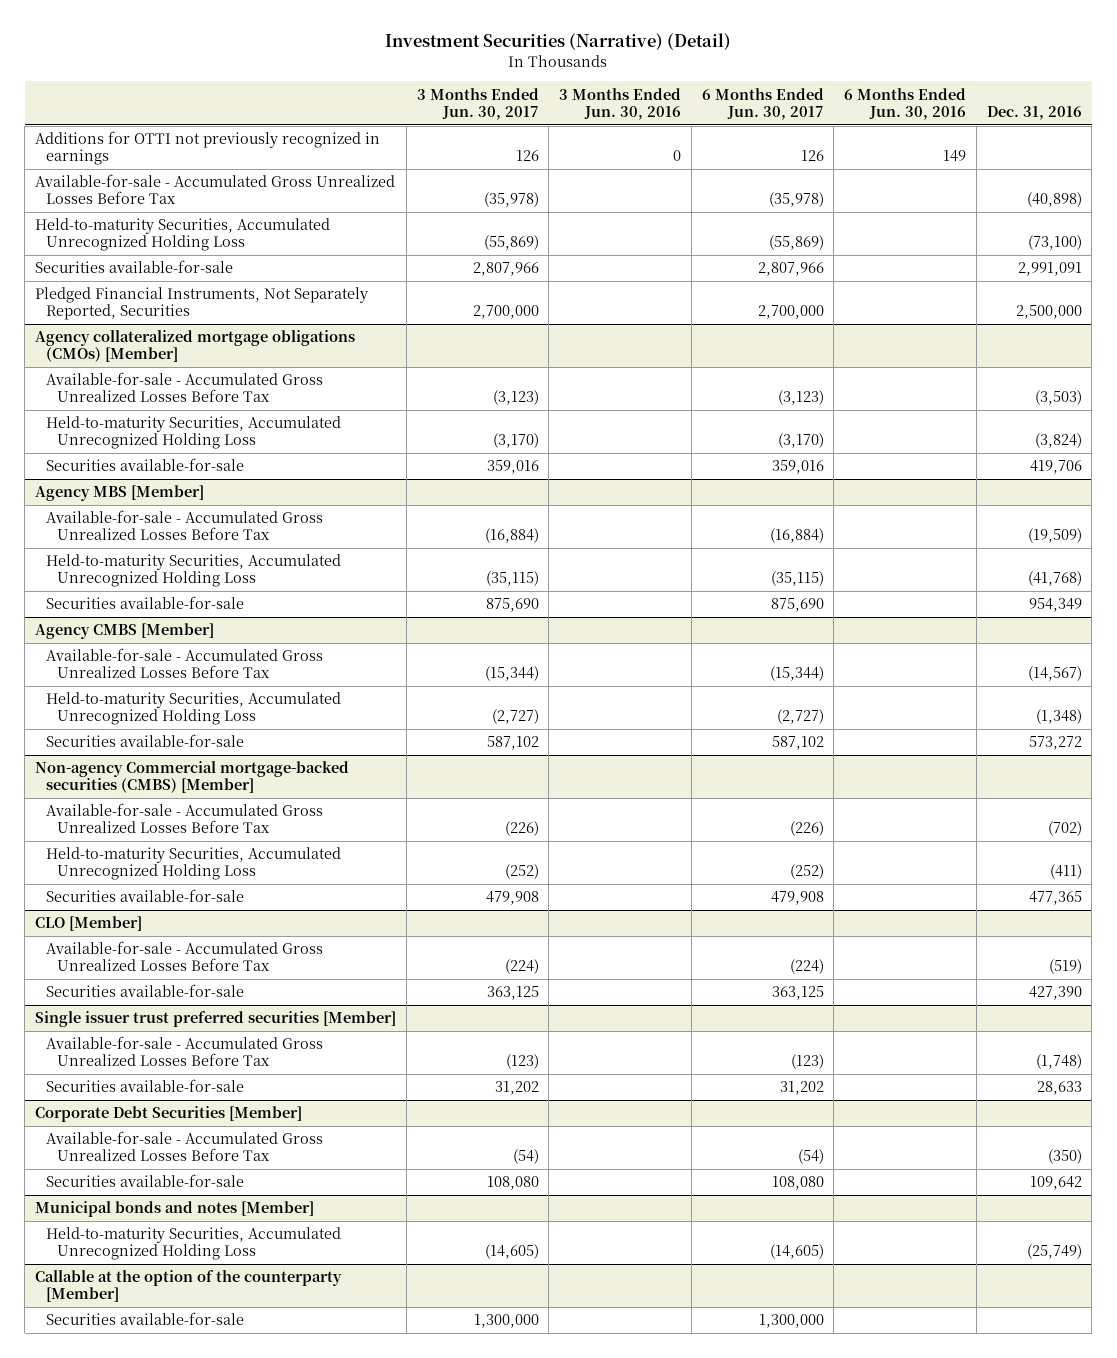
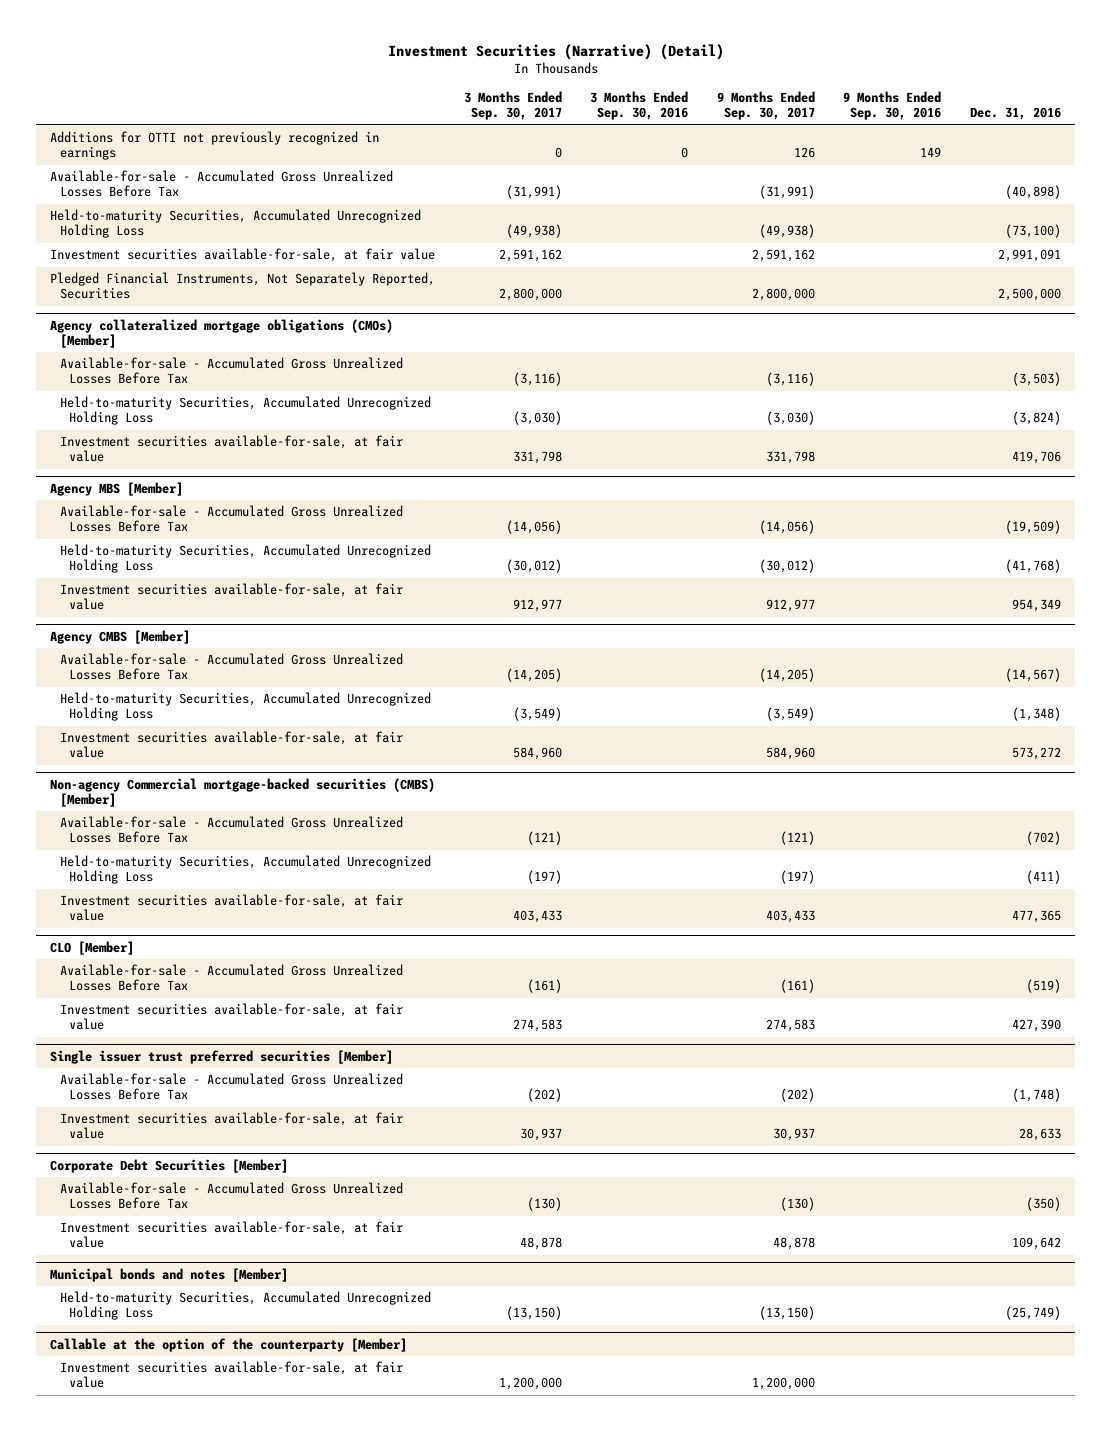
- | 3 Months Ended Jun. 30, 2017 | 3 Months Ended Jun. 30, 2016 | 6 Months Ended Jun. 30, 2017 | 6 Months Ended Jun. 30, 2016 | Dec. 31, 2016
+ | 3 Months Ended Sep. 30, 2017 | 3 Months Ended Sep. 30, 2016 | 9 Months Ended Sep. 30, 2017 | 9 Months Ended Sep. 30, 2016 | Dec. 31, 2016
- Securities available-for-sale | 2,807,966 | | 2,807,966 | | 2,991,091
+ Investment securities available-for-sale, at fair value | 2,591,162 | | 2,591,162 | | 2,991,091
@ Agency collateralized mortgage obligations (CMOs) [Member]
- Securities available-for-sale | 359,016 | | 359,016 | | 419,706
+ Investment securities available-for-sale, at fair value | 331,798 | | 331,798 | | 419,706
@ Agency MBS [Member]
- Securities available-for-sale | 875,690 | | 875,690 | | 954,349
+ Investment securities available-for-sale, at fair value | 912,977 | | 912,977 | | 954,349
@ Agency CMBS [Member]
- Securities available-for-sale | 587,102 | | 587,102 | | 573,272
+ Investment securities available-for-sale, at fair value | 584,960 | | 584,960 | | 573,272
@ Non-agency Commercial mortgage-backed securities (CMBS) [Member]
- Securities available-for-sale | 479,908 | | 479,908 | | 477,365
+ Investment securities available-for-sale, at fair value | 403,433 | | 403,433 | | 477,365
@ CLO [Member]
- Securities available-for-sale | 363,125 | | 363,125 | | 427,390
+ Investment securities available-for-sale, at fair value | 274,583 | | 274,583 | | 427,390
@ Single issuer trust preferred securities [Member]
- Securities available-for-sale | 31,202 | | 31,202 | | 28,633
+ Investment securities available-for-sale, at fair value | 30,937 | | 30,937 | | 28,633
@ Corporate Debt Securities [Member]
- Securities available-for-sale | 108,080 | | 108,080 | | 109,642
+ Investment securities available-for-sale, at fair value | 48,878 | | 48,878 | | 109,642
@ Callable at the option of the counterparty [Member]
- Securities available-for-sale | 1,300,000 | | 1,300,000 | |
+ Investment securities available-for-sale, at fair value | 1,200,000 | | 1,200,000 | |

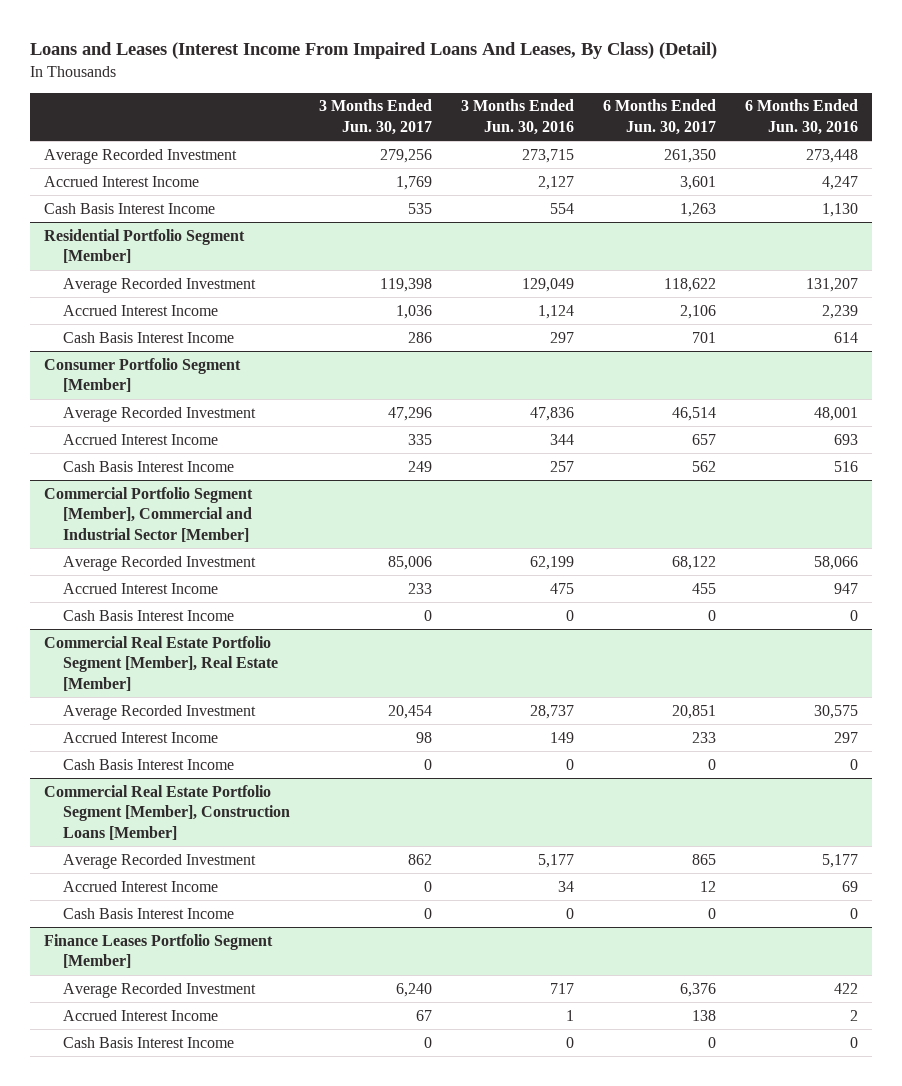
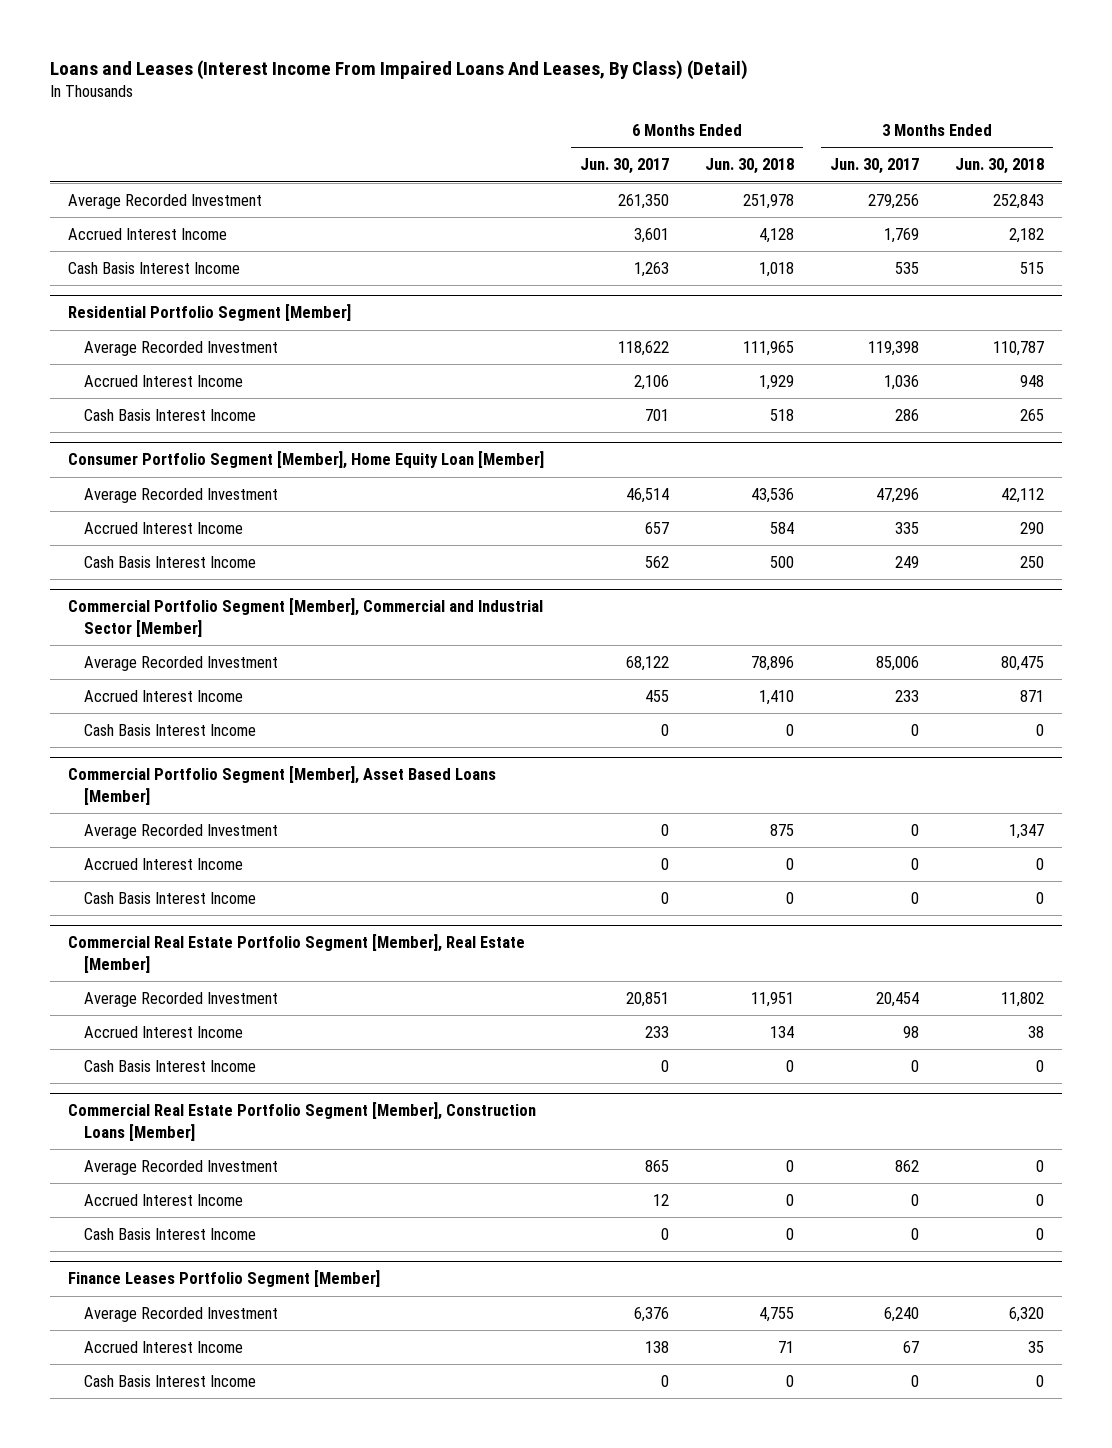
- | 3 Months Ended Jun. 30, 2017 | 3 Months Ended Jun. 30, 2016 | 6 Months Ended Jun. 30, 2017 | 6 Months Ended Jun. 30, 2016
+ | 6 Months Ended Jun. 30, 2017 | 6 Months Ended Jun. 30, 2018 | 3 Months Ended Jun. 30, 2017 | 3 Months Ended Jun. 30, 2018
- Consumer Portfolio Segment [Member]
+ Consumer Portfolio Segment [Member], Home Equity Loan [Member]
+ Commercial Portfolio Segment [Member], Asset Based Loans [Member]
+ Average Recorded Investment | 0 | 875 | 0 | 1,347
+ Accrued Interest Income | 0 | 0 | 0 | 0
+ Cash Basis Interest Income | 0 | 0 | 0 | 0

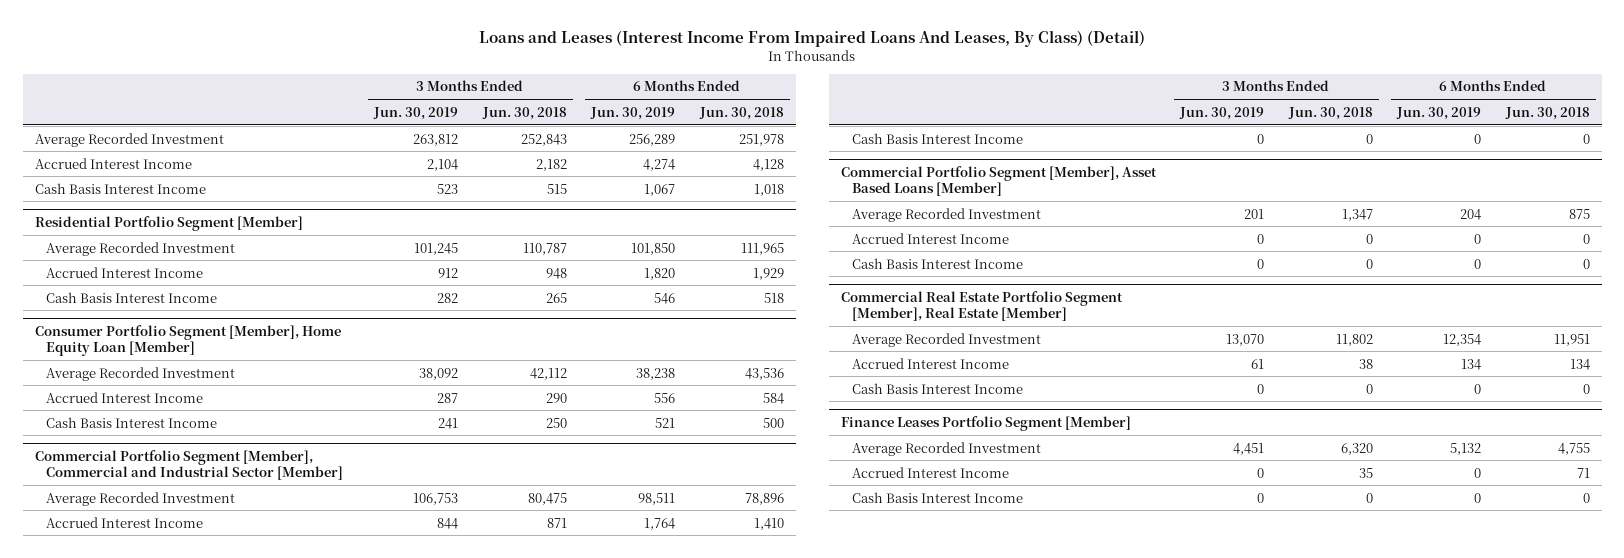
- | 6 Months Ended Jun. 30, 2017 | 6 Months Ended Jun. 30, 2018 | 3 Months Ended Jun. 30, 2017 | 3 Months Ended Jun. 30, 2018
+ | 3 Months Ended Jun. 30, 2019 | 3 Months Ended Jun. 30, 2018 | 6 Months Ended Jun. 30, 2019 | 6 Months Ended Jun. 30, 2018
- Commercial Real Estate Portfolio Segment [Member], Construction Loans [Member]
- Average Recorded Investment | 865 | 0 | 862 | 0
- Accrued Interest Income | 12 | 0 | 0 | 0
- Cash Basis Interest Income | 0 | 0 | 0 | 0

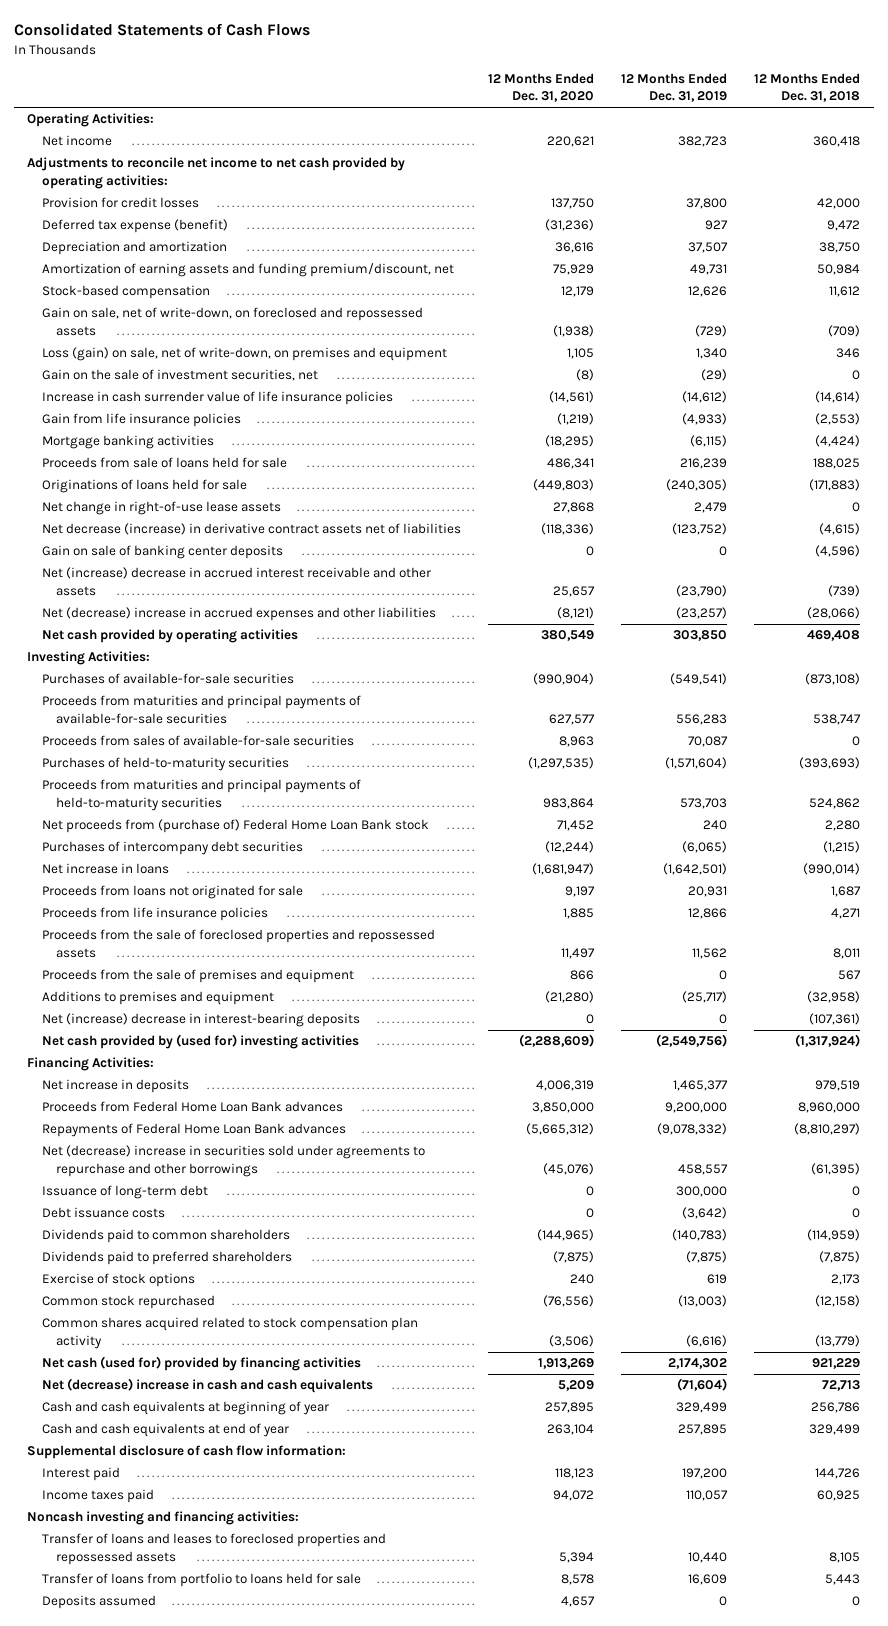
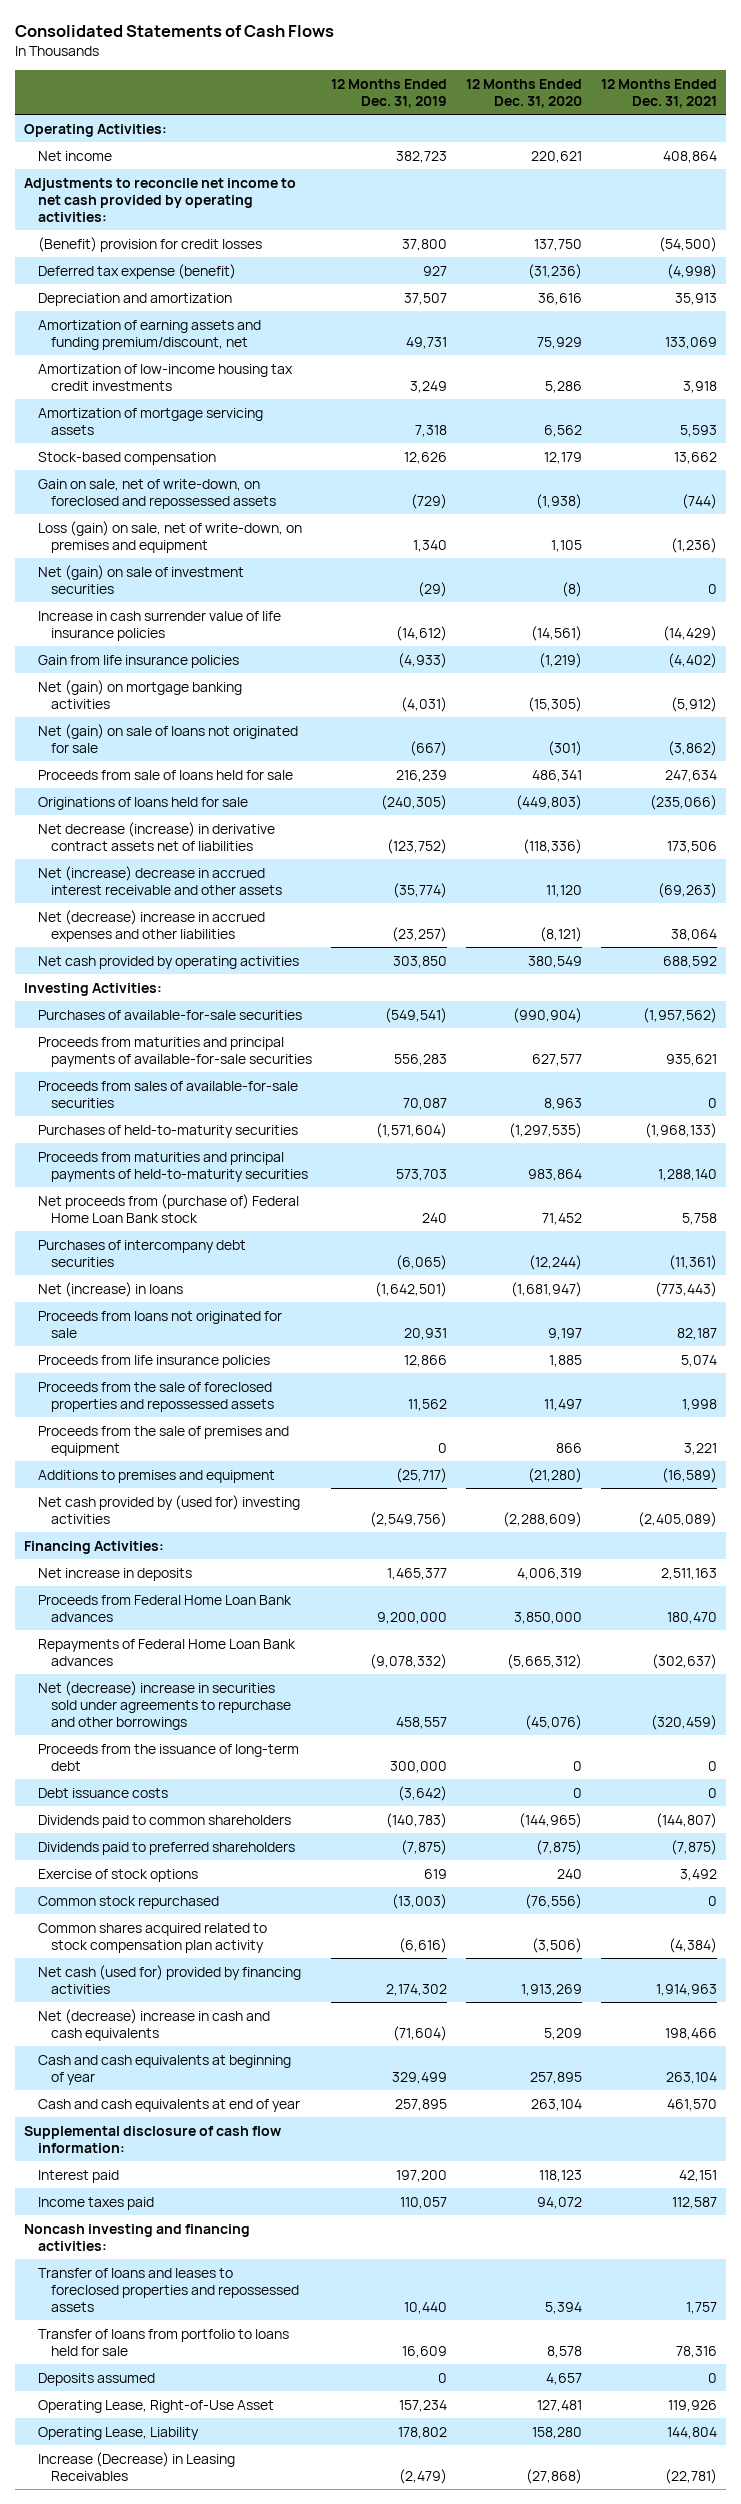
- | 12 Months Ended Dec. 31, 2020 | 12 Months Ended Dec. 31, 2019 | 12 Months Ended Dec. 31, 2018
+ | 12 Months Ended Dec. 31, 2019 | 12 Months Ended Dec. 31, 2020 | 12 Months Ended Dec. 31, 2021
- Provision for credit losses | 137,750 | 37,800 | 42,000
+ (Benefit) provision for credit losses | 37,800 | 137,750 | (54,500)
+ Amortization of low-income housing tax credit investments | 3,249 | 5,286 | 3,918
+ Amortization of mortgage servicing assets | 7,318 | 6,562 | 5,593
- Gain on the sale of investment securities, net | (8) | (29) | 0
+ Net (gain) on sale of investment securities | (29) | (8) | 0
- Mortgage banking activities | (18,295) | (6,115) | (4,424)
+ Net (gain) on mortgage banking activities | (4,031) | (15,305) | (5,912)
+ Net (gain) on sale of loans not originated for sale | (667) | (301) | (3,862)
- Net change in right-of-use lease assets | 27,868 | 2,479 | 0
- Gain on sale of banking center deposits | 0 | 0 | (4,596)
- Net (increase) decrease in accrued interest receivable and other assets | 25,657 | (23,790) | (739)
+ Net (increase) decrease in accrued interest receivable and other assets | (35,774) | 11,120 | (69,263)
- Net increase in loans | (1,681,947) | (1,642,501) | (990,014)
+ Net (increase) in loans | (1,642,501) | (1,681,947) | (773,443)
- Net (increase) decrease in interest-bearing deposits | 0 | 0 | (107,361)
- Issuance of long-term debt | 0 | 300,000 | 0
+ Proceeds from the issuance of long-term debt | 300,000 | 0 | 0
+ Operating Lease, Right-of-Use Asset | 157,234 | 127,481 | 119,926
+ Operating Lease, Liability | 178,802 | 158,280 | 144,804
+ Increase (Decrease) in Leasing Receivables | (2,479) | (27,868) | (22,781)

